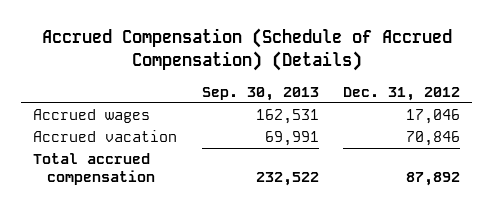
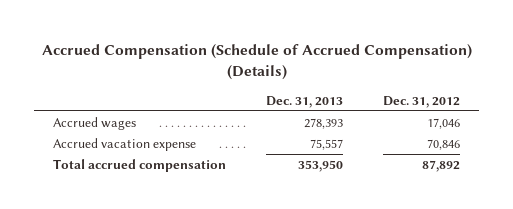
- | Sep. 30, 2013 | Dec. 31, 2012
+ | Dec. 31, 2013 | Dec. 31, 2012
- Accrued vacation | 69,991 | 70,846
+ Accrued vacation expense | 75,557 | 70,846

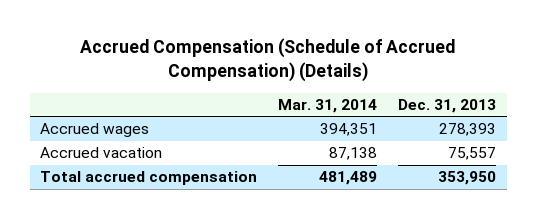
- | Dec. 31, 2013 | Dec. 31, 2012
+ | Mar. 31, 2014 | Dec. 31, 2013
- Accrued vacation expense | 75,557 | 70,846
+ Accrued vacation | 87,138 | 75,557

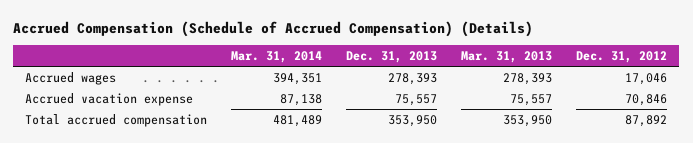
- | Mar. 31, 2014 | Dec. 31, 2013
+ | Mar. 31, 2014 | Dec. 31, 2013 | Mar. 31, 2013 | Dec. 31, 2012
- Accrued vacation | 87,138 | 75,557
+ Accrued vacation expense | 87,138 | 75,557 | 75,557 | 70,846

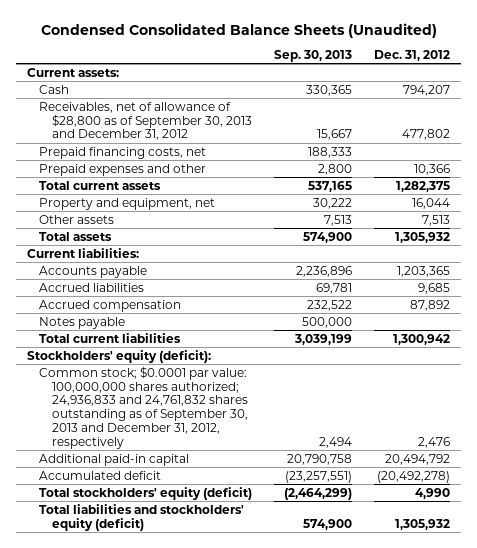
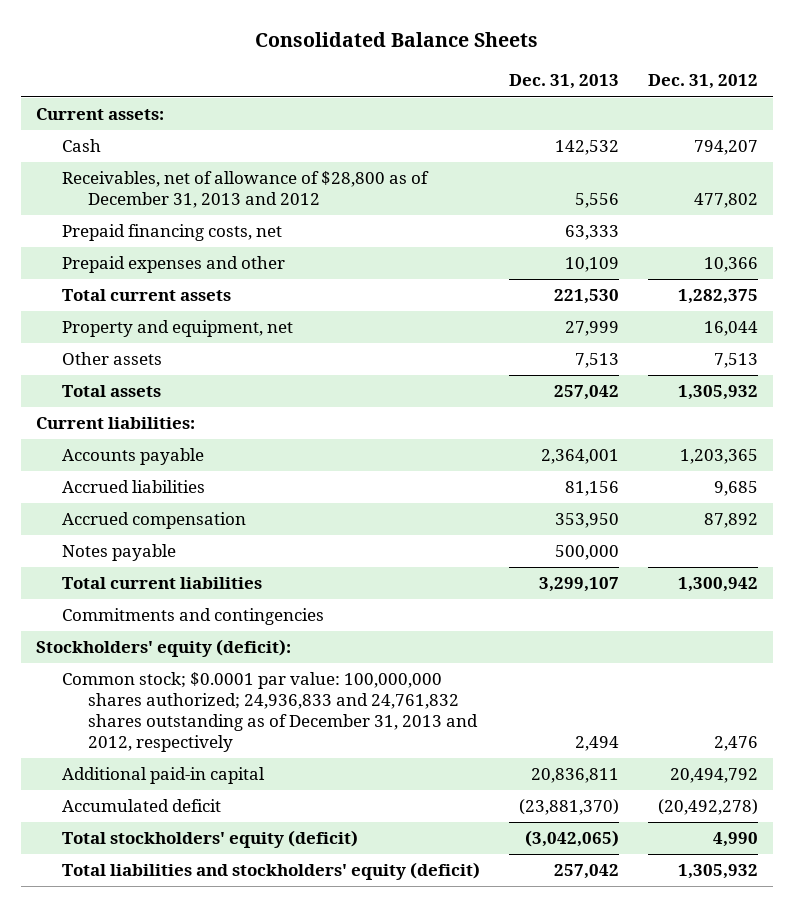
- Condensed Consolidated Balance Sheets (Unaudited)
+ Consolidated Balance Sheets
- | Sep. 30, 2013 | Dec. 31, 2012
+ | Dec. 31, 2013 | Dec. 31, 2012
- Receivables, net of allowance of $28,800 as of September 30, 2013 and December 31, 2012 | 15,667 | 477,802
+ Receivables, net of allowance of $28,800 as of December 31, 2013 and 2012 | 5,556 | 477,802
+ Commitments and contingencies
- Common stock; $0.0001 par value: 100,000,000 shares authorized; 24,936,833 and 24,761,832 shares outstanding as of September 30, 2013 and December 31, 2012, respectively | 2,494 | 2,476
+ Common stock; $0.0001 par value: 100,000,000 shares authorized; 24,936,833 and 24,761,832 shares outstanding as of December 31, 2013 and 2012, respectively | 2,494 | 2,476

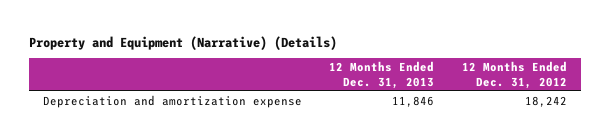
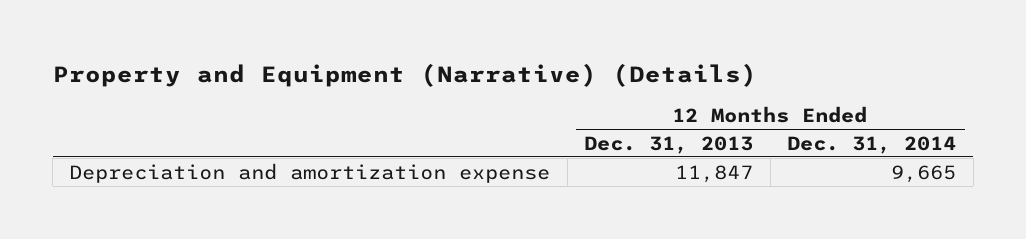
- | 12 Months Ended Dec. 31, 2013 | 12 Months Ended Dec. 31, 2012
+ | 12 Months Ended Dec. 31, 2013 | 12 Months Ended Dec. 31, 2014
- Depreciation and amortization expense | 11,846 | 18,242
+ Depreciation and amortization expense | 11,847 | 9,665

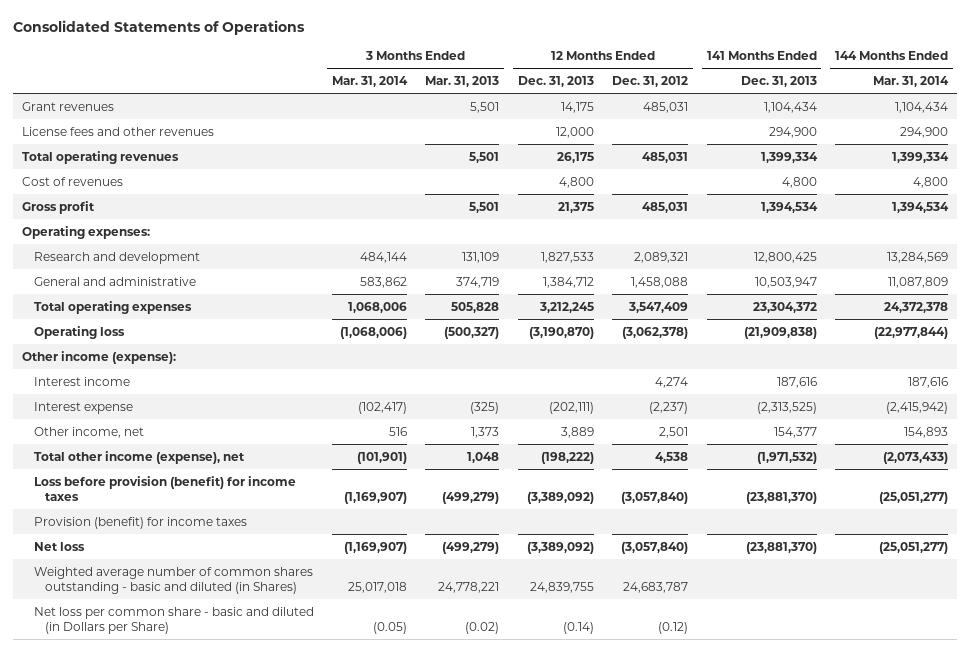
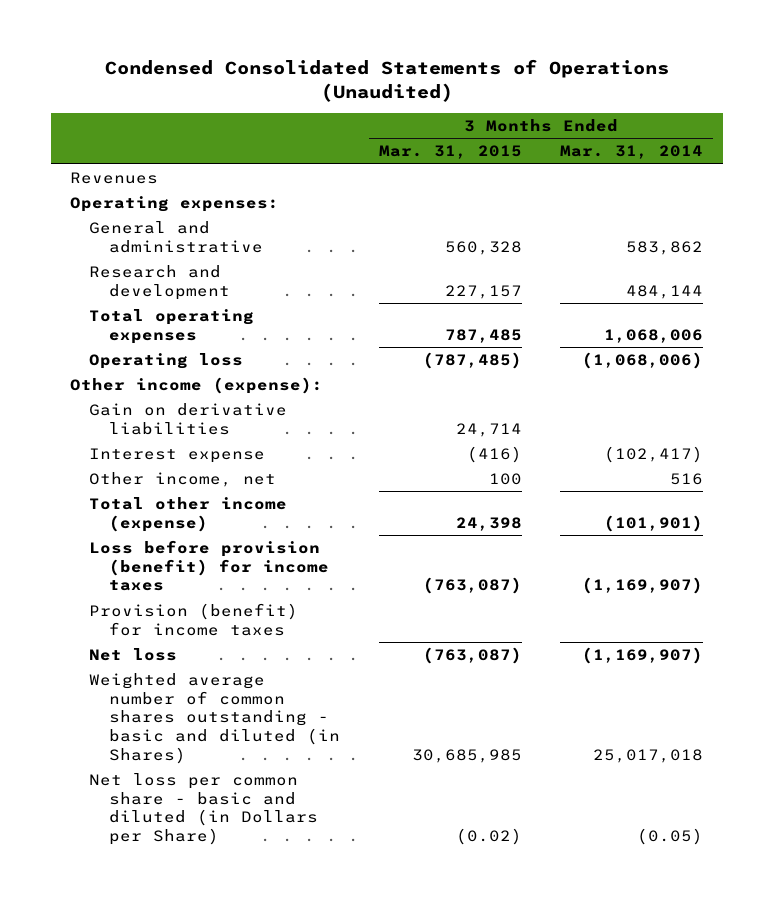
- Consolidated Statements of Operations
+ Condensed Consolidated Statements of Operations (Unaudited)
- | 3 Months Ended Mar. 31, 2014 | 3 Months Ended Mar. 31, 2013 | 12 Months Ended Dec. 31, 2013 | 12 Months Ended Dec. 31, 2012 | 141 Months Ended Dec. 31, 2013 | 144 Months Ended Mar. 31, 2014
+ | 3 Months Ended Mar. 31, 2015 | 3 Months Ended Mar. 31, 2014
- Grant revenues | | 5,501 | 14,175 | 485,031 | 1,104,434 | 1,104,434
- License fees and other revenues | | | 12,000 | | 294,900 | 294,900
- Total operating revenues | | 5,501 | 26,175 | 485,031 | 1,399,334 | 1,399,334
- Cost of revenues | | | 4,800 | | 4,800 | 4,800
- Gross profit | | 5,501 | 21,375 | 485,031 | 1,394,534 | 1,394,534
+ Revenues
moved down: Research and development | 227,157 | 484,144
- Interest income | | | | 4,274 | 187,616 | 187,616
+ Gain on derivative liabilities | 24,714 |
- Total other income (expense), net | (101,901) | 1,048 | (198,222) | 4,538 | (1,971,532) | (2,073,433)
+ Total other income (expense) | 24,398 | (101,901)

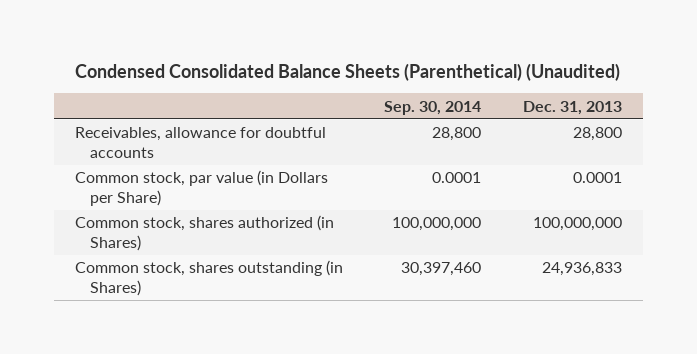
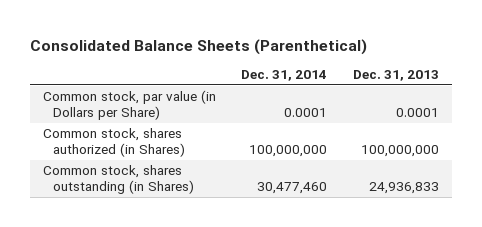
- Condensed Consolidated Balance Sheets (Parenthetical) (Unaudited)
+ Consolidated Balance Sheets (Parenthetical)
- | Sep. 30, 2014 | Dec. 31, 2013
+ | Dec. 31, 2014 | Dec. 31, 2013
- Receivables, allowance for doubtful accounts | 28,800 | 28,800

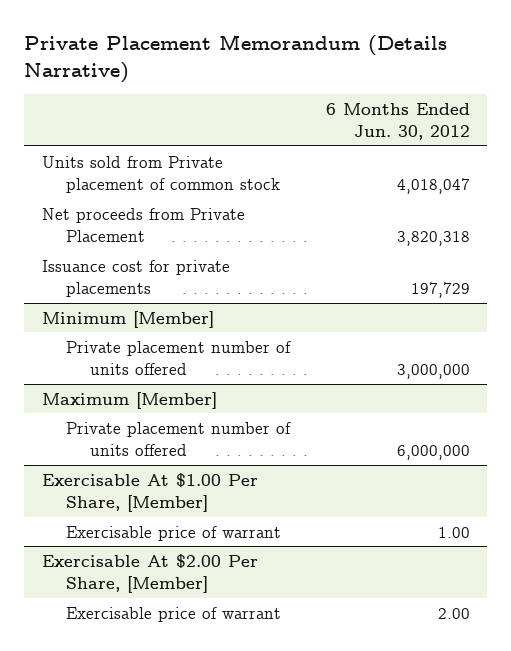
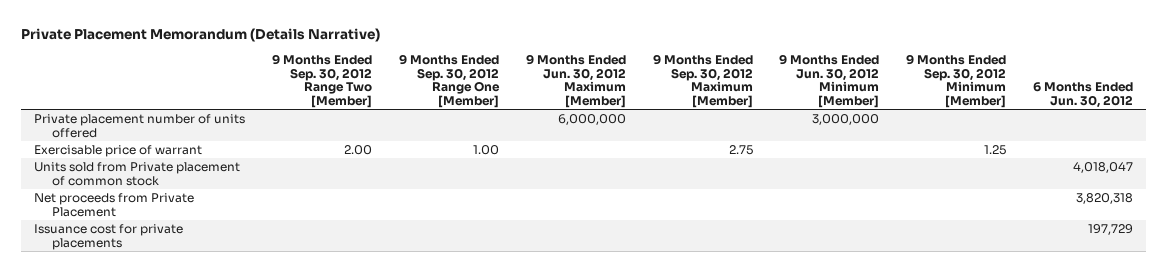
- | 6 Months Ended Jun. 30, 2012
+ | 9 Months Ended Sep. 30, 2012 Range Two [Member] | 9 Months Ended Sep. 30, 2012 Range One [Member] | 9 Months Ended Jun. 30, 2012 Maximum [Member] | 9 Months Ended Sep. 30, 2012 Maximum [Member] | 9 Months Ended Jun. 30, 2012 Minimum [Member] | 9 Months Ended Sep. 30, 2012 Minimum [Member] | 6 Months Ended Jun. 30, 2012
+ Private placement number of units offered | | | 6,000,000 | | 3,000,000 | |
+ Exercisable price of warrant | 2.00 | 1.00 | | 2.75 | | 1.25 |
- Minimum [Member]
- Private placement number of units offered | 3,000,000
- Maximum [Member]
- Private placement number of units offered | 6,000,000
- Exercisable At $1.00 Per Share, [Member]
- Exercisable price of warrant | 1.00
- Exercisable At $2.00 Per Share, [Member]
- Exercisable price of warrant | 2.00

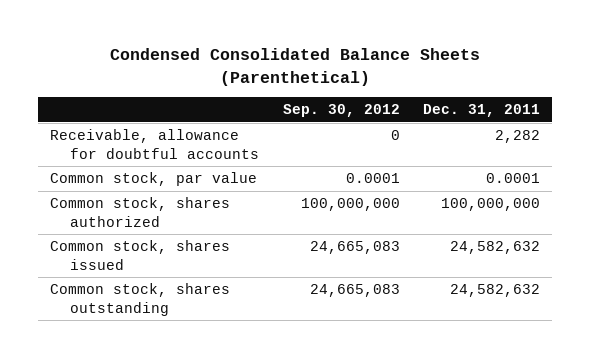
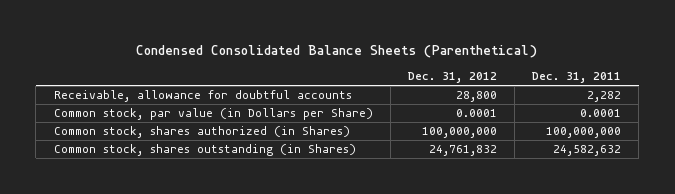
- | Sep. 30, 2012 | Dec. 31, 2011
+ | Dec. 31, 2012 | Dec. 31, 2011
- Common stock, par value | 0.0001 | 0.0001
- Common stock, shares authorized | 100,000,000 | 100,000,000
- Common stock, shares issued | 24,665,083 | 24,582,632
- Common stock, shares outstanding | 24,665,083 | 24,582,632
+ Common stock, par value (in Dollars per Share) | 0.0001 | 0.0001
+ Common stock, shares authorized (in Shares) | 100,000,000 | 100,000,000
+ Common stock, shares outstanding (in Shares) | 24,761,832 | 24,582,632

